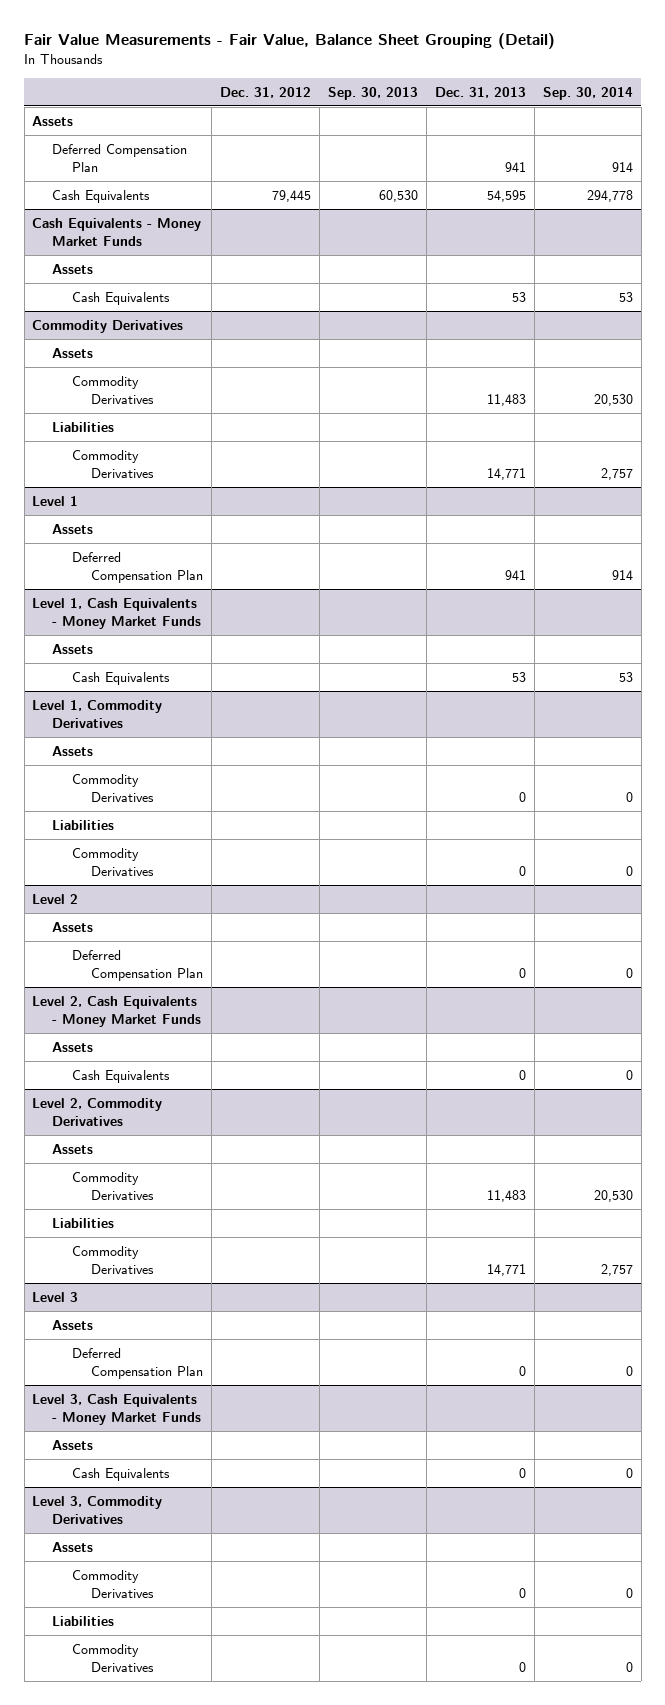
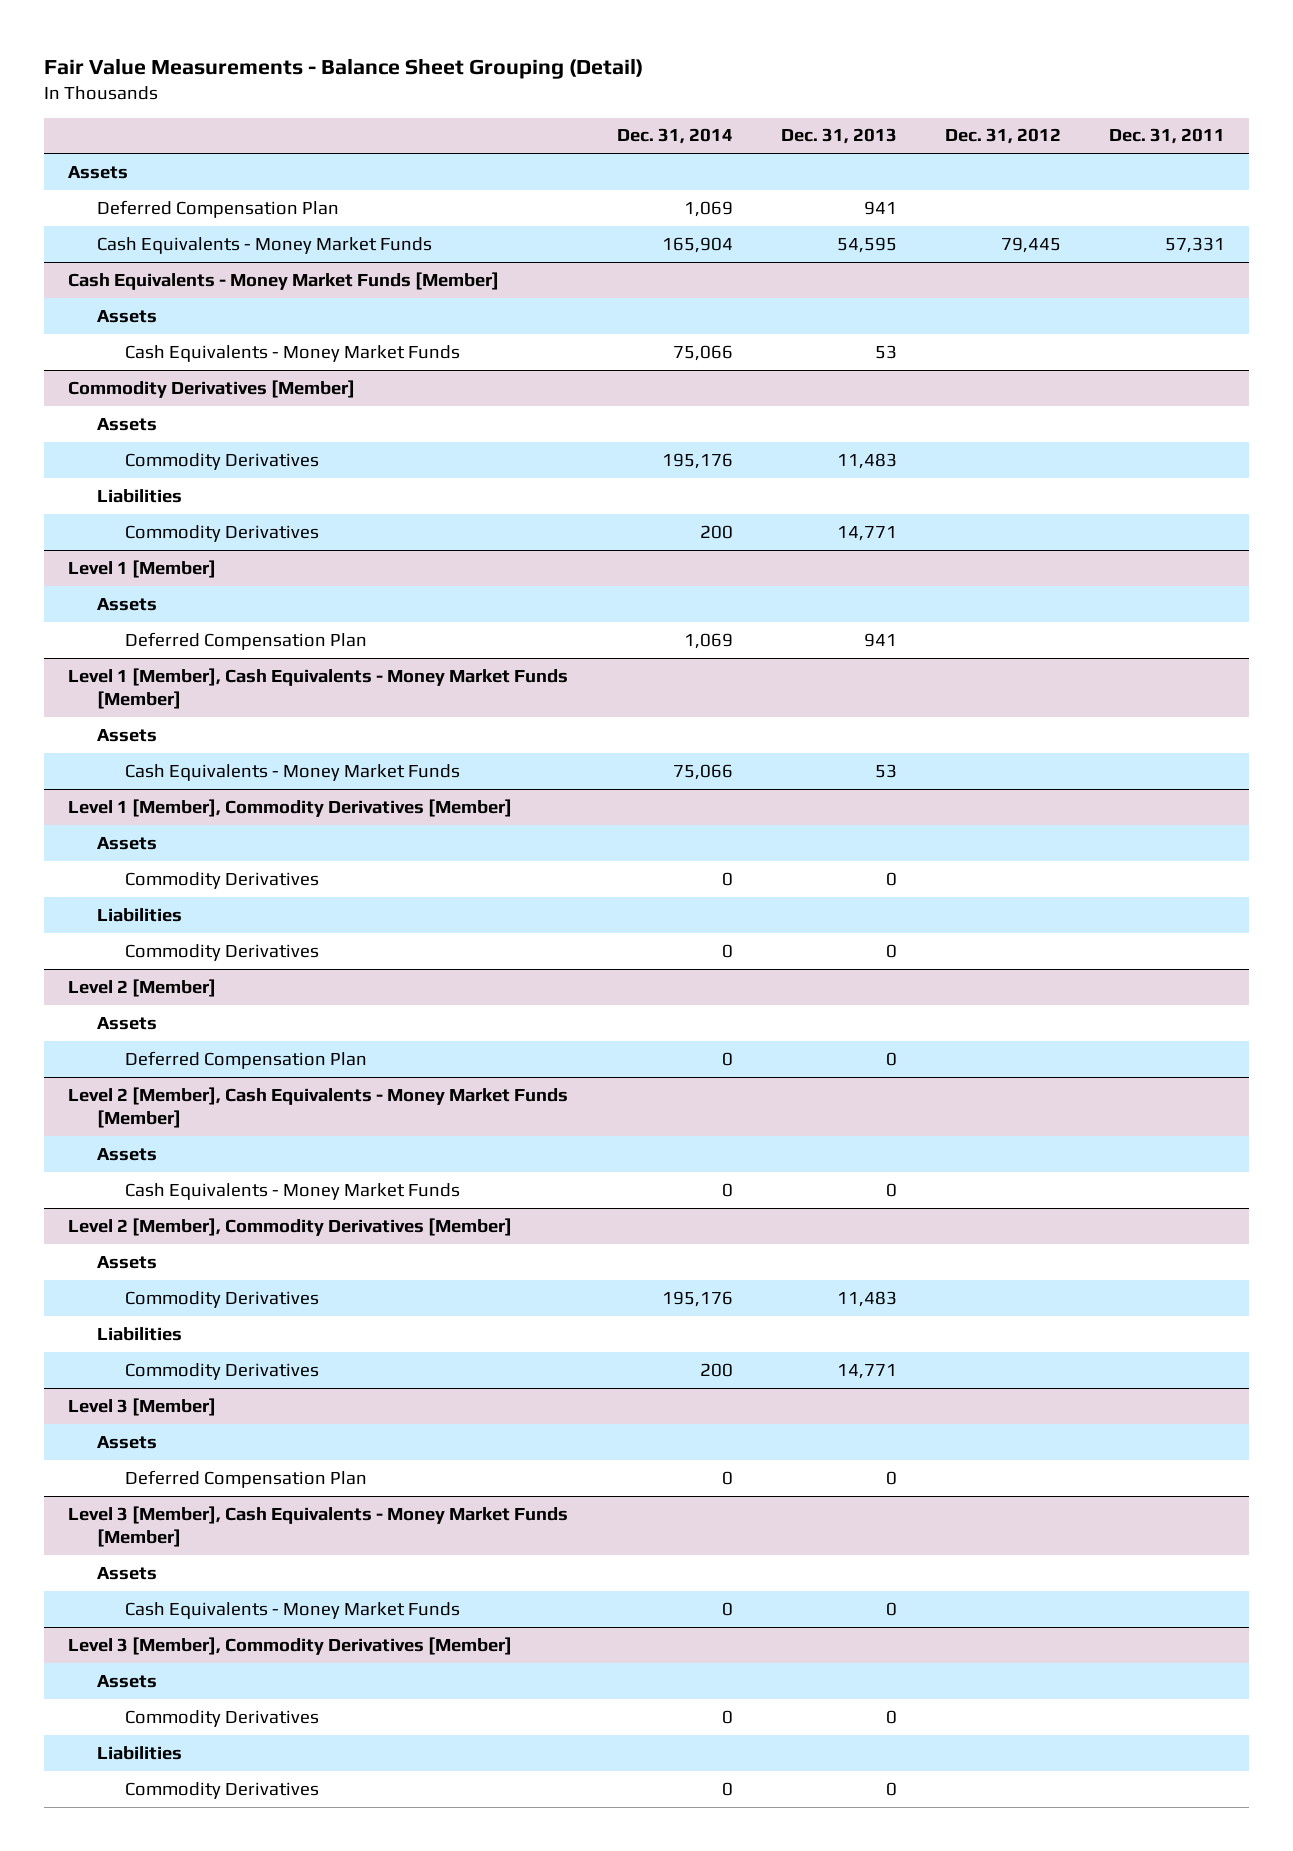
- Fair Value Measurements - Fair Value, Balance Sheet Grouping (Detail)
+ Fair Value Measurements - Balance Sheet Grouping (Detail)
- | Dec. 31, 2012 | Sep. 30, 2013 | Dec. 31, 2013 | Sep. 30, 2014
+ | Dec. 31, 2014 | Dec. 31, 2013 | Dec. 31, 2012 | Dec. 31, 2011
- Cash Equivalents | 79,445 | 60,530 | 54,595 | 294,778
- Cash Equivalents - Money Market Funds
+ Cash Equivalents - Money Market Funds | 165,904 | 54,595 | 79,445 | 57,331
+ Cash Equivalents - Money Market Funds [Member]
- Cash Equivalents | | | 53 | 53
- Commodity Derivatives
+ Cash Equivalents - Money Market Funds | 75,066 | 53 | |
+ Commodity Derivatives [Member]
- Level 1
+ Level 1 [Member]
- Level 1, Cash Equivalents - Money Market Funds
+ Level 1 [Member], Cash Equivalents - Money Market Funds [Member]
- Cash Equivalents | | | 53 | 53
- Level 1, Commodity Derivatives
+ Cash Equivalents - Money Market Funds | 75,066 | 53 | |
+ Level 1 [Member], Commodity Derivatives [Member]
- Level 2
+ Level 2 [Member]
- Level 2, Cash Equivalents - Money Market Funds
+ Level 2 [Member], Cash Equivalents - Money Market Funds [Member]
- Cash Equivalents | | | 0 | 0
- Level 2, Commodity Derivatives
+ Cash Equivalents - Money Market Funds | 0 | 0 | |
+ Level 2 [Member], Commodity Derivatives [Member]
- Level 3
+ Level 3 [Member]
- Level 3, Cash Equivalents - Money Market Funds
+ Level 3 [Member], Cash Equivalents - Money Market Funds [Member]
- Cash Equivalents | | | 0 | 0
- Level 3, Commodity Derivatives
+ Cash Equivalents - Money Market Funds | 0 | 0 | |
+ Level 3 [Member], Commodity Derivatives [Member]

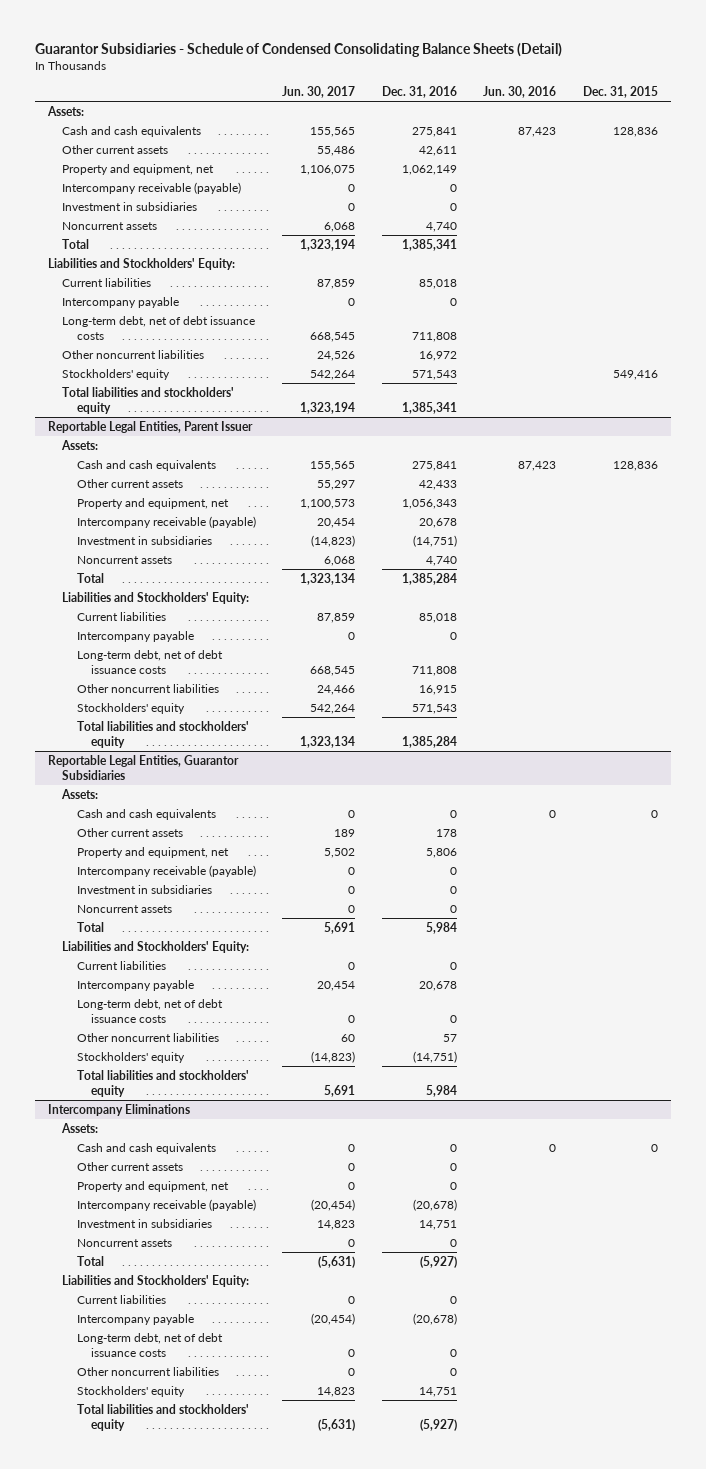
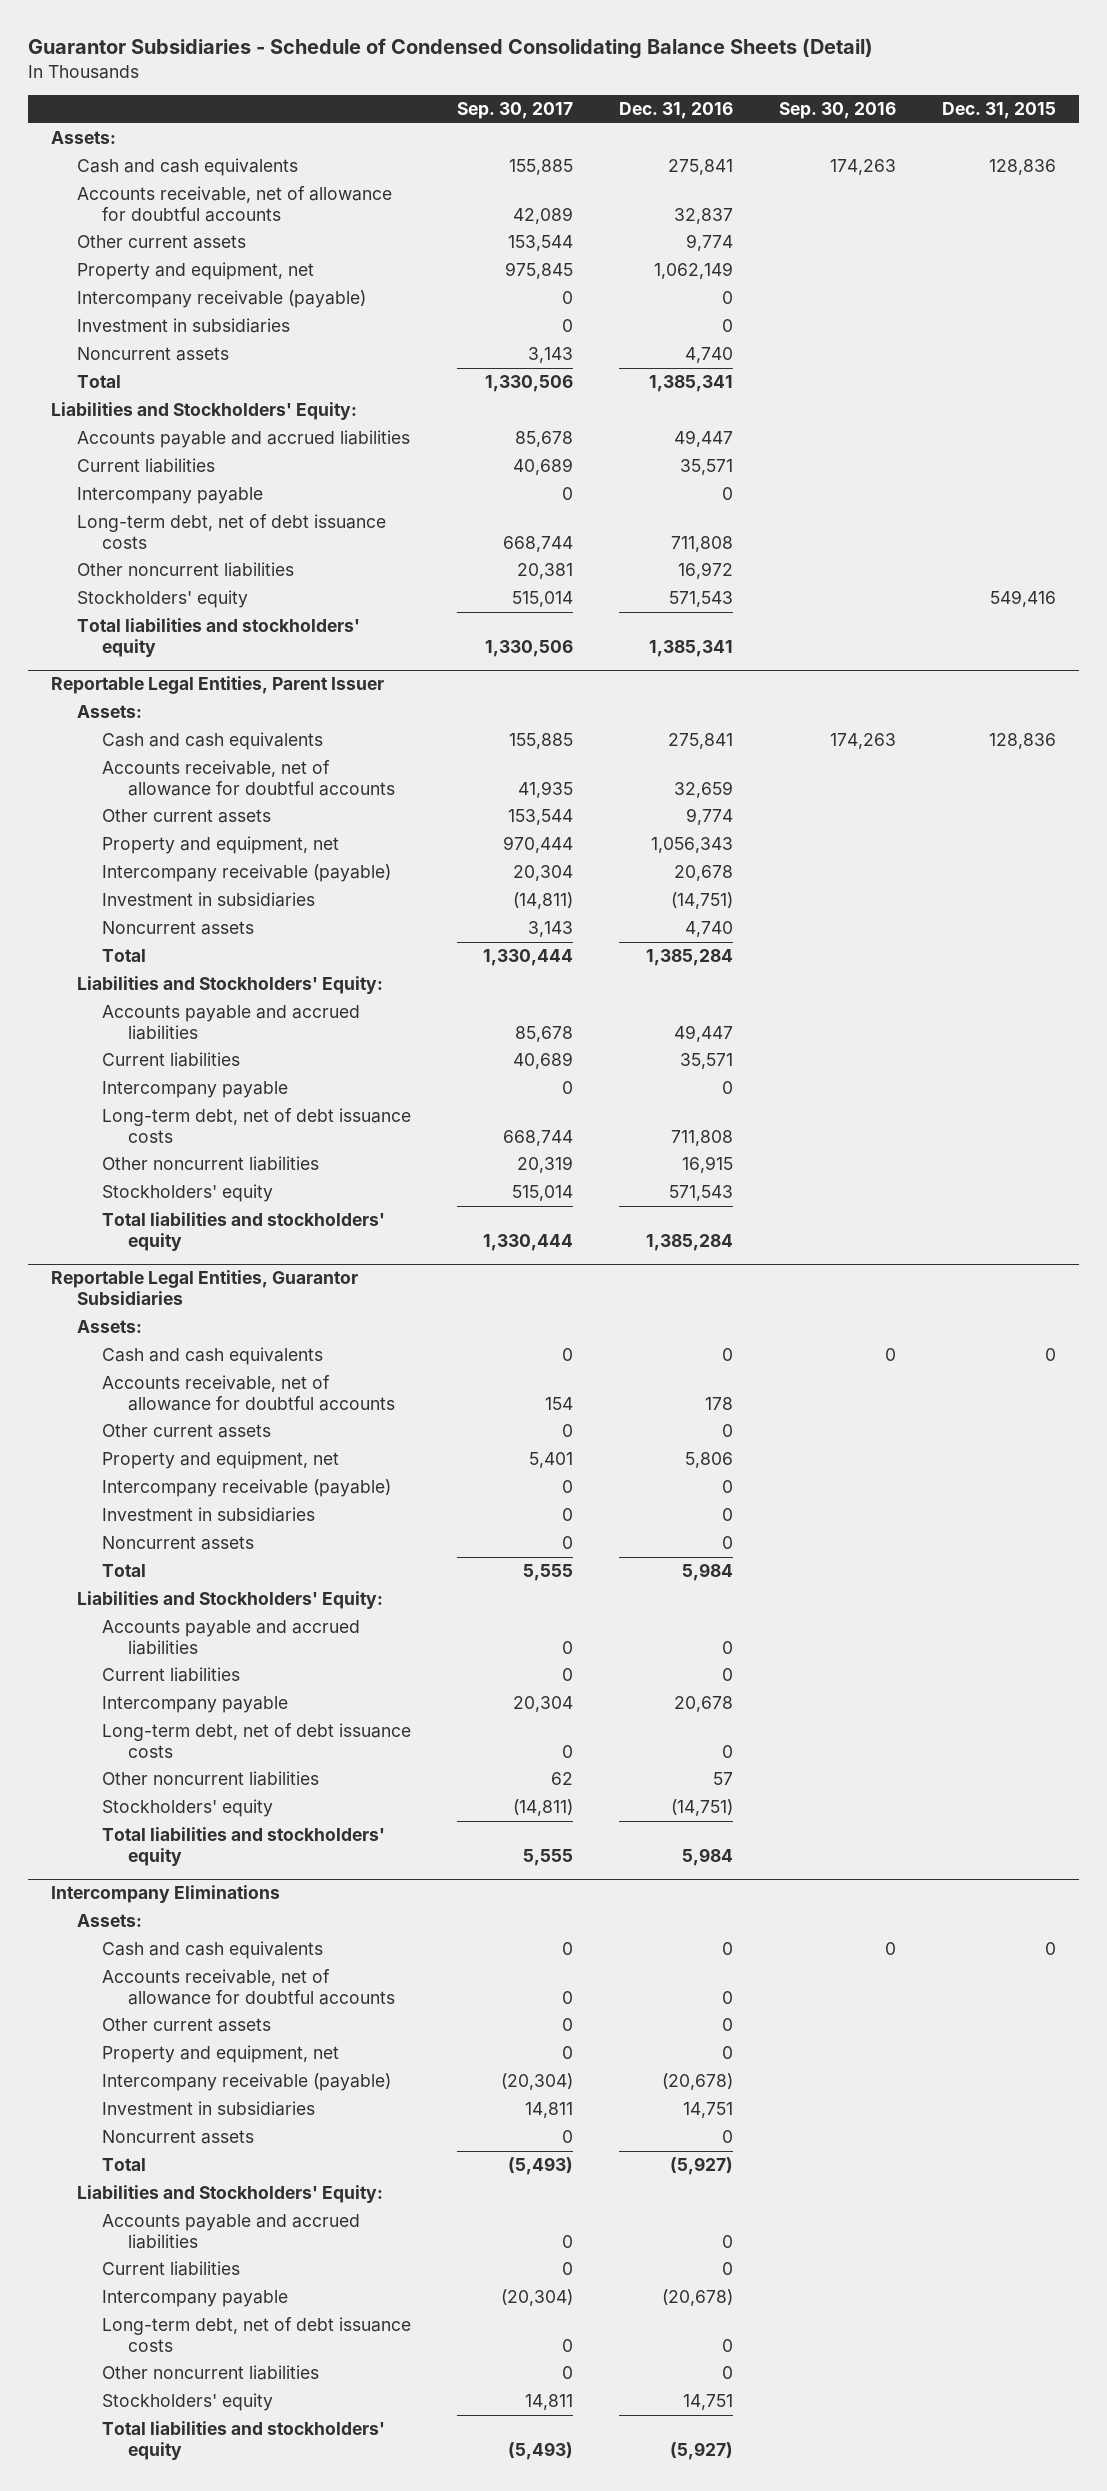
- | Jun. 30, 2017 | Dec. 31, 2016 | Jun. 30, 2016 | Dec. 31, 2015
+ | Sep. 30, 2017 | Dec. 31, 2016 | Sep. 30, 2016 | Dec. 31, 2015
- Other current assets | 55,486 | 42,611 | |
+ Accounts receivable, net of allowance for doubtful accounts | 42,089 | 32,837 | |
+ Other current assets | 153,544 | 9,774 | |
- Current liabilities | 87,859 | 85,018 | |
+ Accounts payable and accrued liabilities | 85,678 | 49,447 | |
+ Current liabilities | 40,689 | 35,571 | |
@ Reportable Legal Entities, Parent Issuer
- Other current assets | 55,297 | 42,433 | |
+ Accounts receivable, net of allowance for doubtful accounts | 41,935 | 32,659 | |
+ Other current assets | 153,544 | 9,774 | |
- Current liabilities | 87,859 | 85,018 | |
+ Accounts payable and accrued liabilities | 85,678 | 49,447 | |
+ Current liabilities | 40,689 | 35,571 | |
@ Reportable Legal Entities, Guarantor Subsidiaries
- Other current assets | 189 | 178 | |
+ Accounts receivable, net of allowance for doubtful accounts | 154 | 178 | |
+ Other current assets | 0 | 0 | |
+ Accounts payable and accrued liabilities | 0 | 0 | |
@ Intercompany Eliminations
+ Accounts receivable, net of allowance for doubtful accounts | 0 | 0 | |
+ Accounts payable and accrued liabilities | 0 | 0 | |

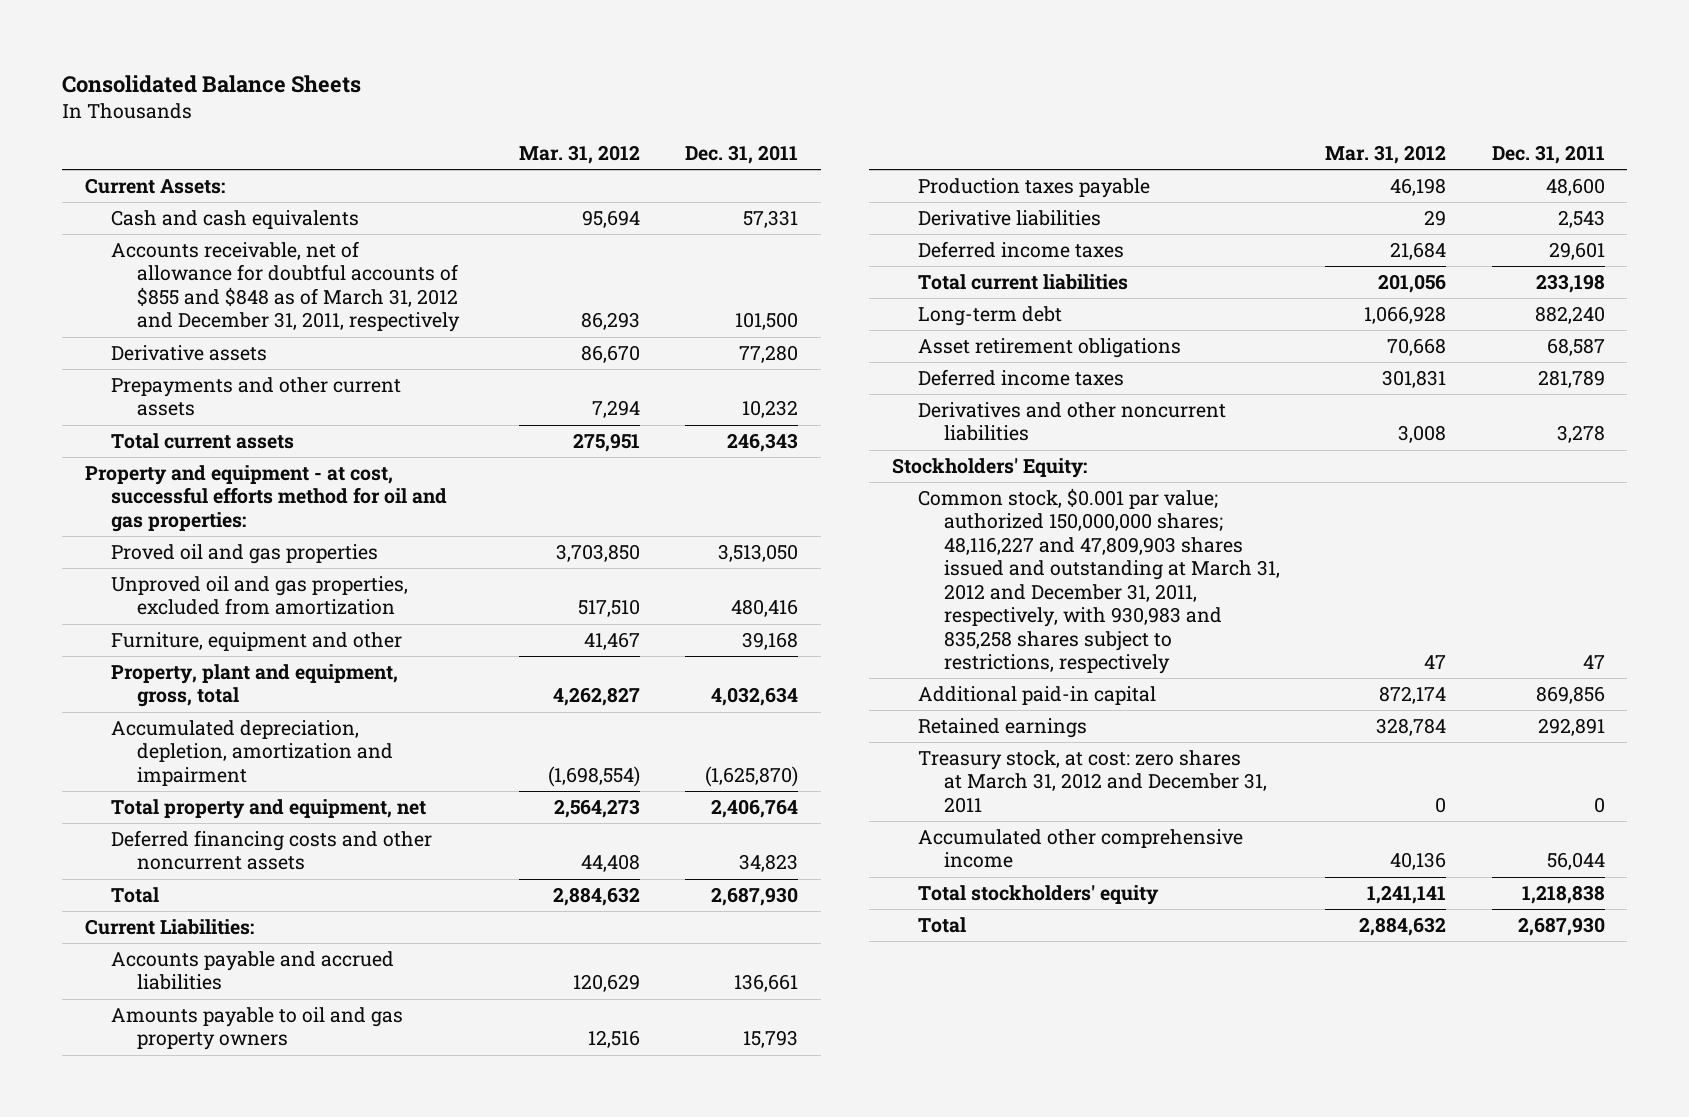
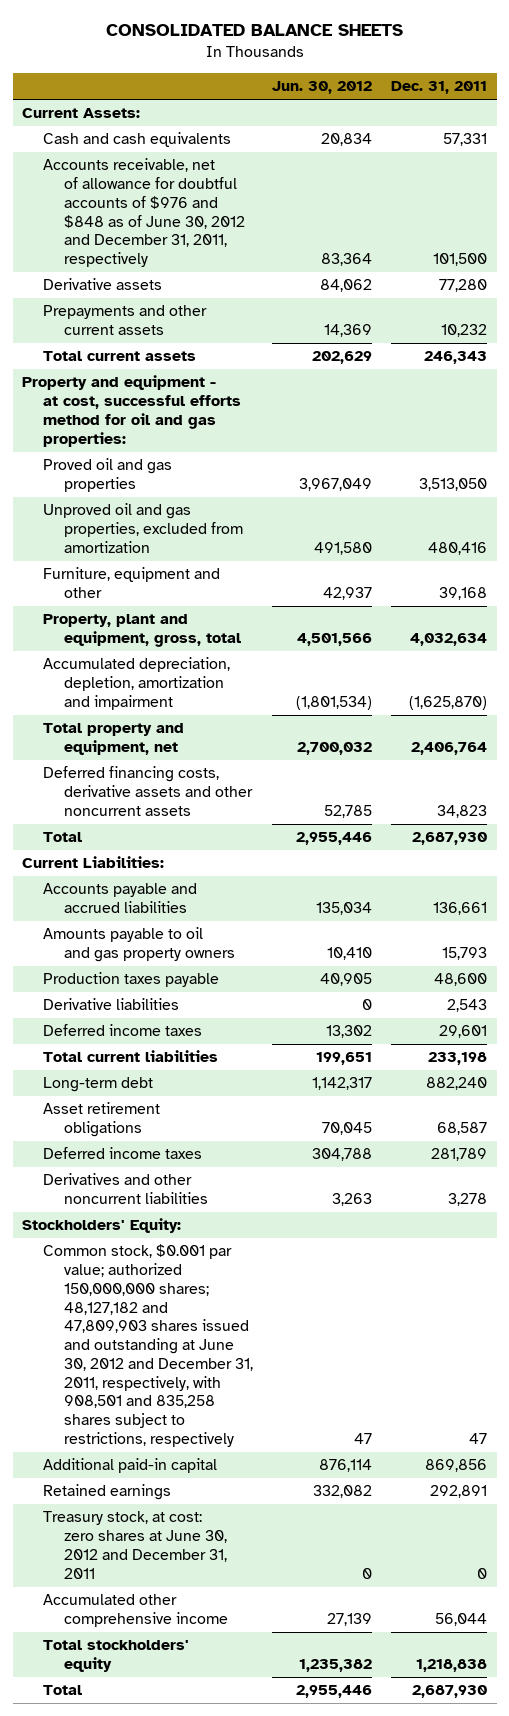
- Consolidated Balance Sheets
+ CONSOLIDATED BALANCE SHEETS
- | Mar. 31, 2012 | Dec. 31, 2011
+ | Jun. 30, 2012 | Dec. 31, 2011
- Accounts receivable, net of allowance for doubtful accounts of $855 and $848 as of March 31, 2012 and December 31, 2011, respectively | 86,293 | 101,500
+ Accounts receivable, net of allowance for doubtful accounts of $976 and $848 as of June 30, 2012 and December 31, 2011, respectively | 83,364 | 101,500
- Deferred financing costs and other noncurrent assets | 44,408 | 34,823
+ Deferred financing costs, derivative assets and other noncurrent assets | 52,785 | 34,823
- Common stock, $0.001 par value; authorized 150,000,000 shares; 48,116,227 and 47,809,903 shares issued and outstanding at March 31, 2012 and December 31, 2011, respectively, with 930,983 and 835,258 shares subject to restrictions, respectively | 47 | 47
+ Common stock, $0.001 par value; authorized 150,000,000 shares; 48,127,182 and 47,809,903 shares issued and outstanding at June 30, 2012 and December 31, 2011, respectively, with 908,501 and 835,258 shares subject to restrictions, respectively | 47 | 47
- Treasury stock, at cost: zero shares at March 31, 2012 and December 31, 2011 | 0 | 0
+ Treasury stock, at cost: zero shares at June 30, 2012 and December 31, 2011 | 0 | 0

